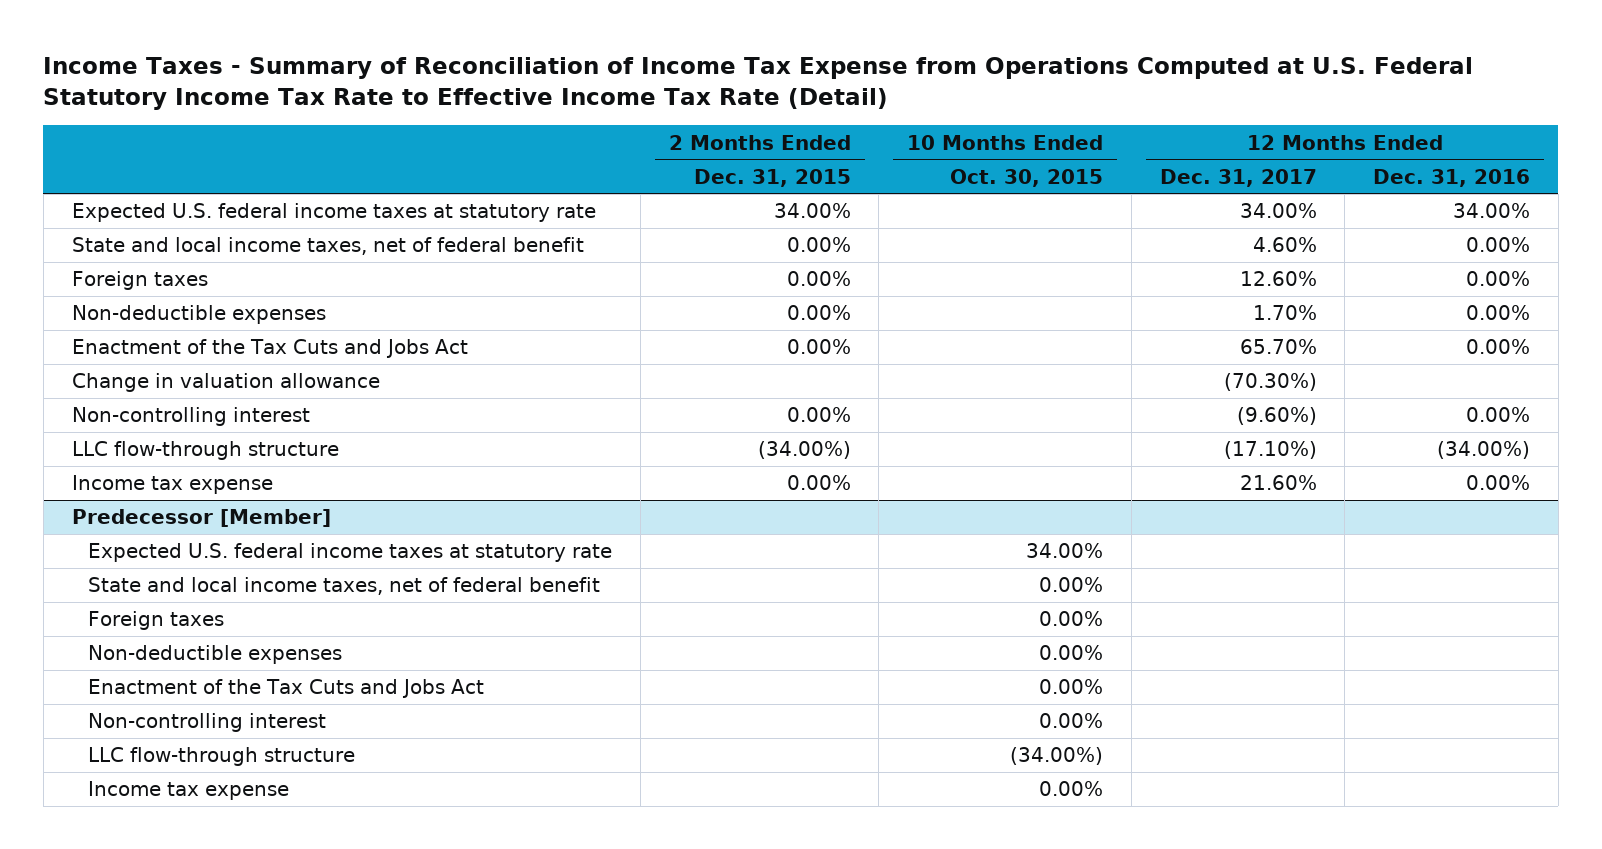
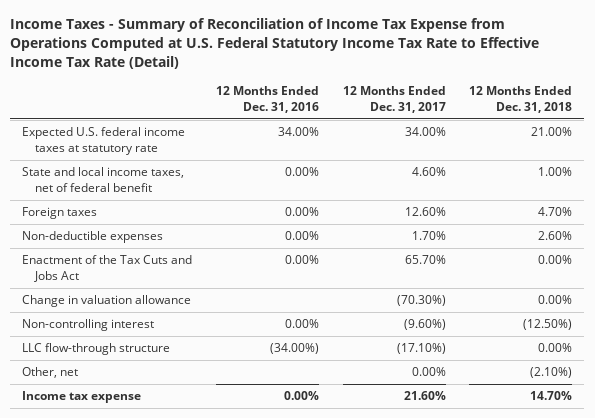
- | 2 Months Ended Dec. 31, 2015 | 10 Months Ended Oct. 30, 2015 | 12 Months Ended Dec. 31, 2017 | 12 Months Ended Dec. 31, 2016
+ | 12 Months Ended Dec. 31, 2016 | 12 Months Ended Dec. 31, 2017 | 12 Months Ended Dec. 31, 2018
+ Other, net | | 0.00% | (2.10%)
- Predecessor [Member]
- Expected U.S. federal income taxes at statutory rate | | 34.00% | |
- State and local income taxes, net of federal benefit | | 0.00% | |
- Foreign taxes | | 0.00% | |
- Non-deductible expenses | | 0.00% | |
- Enactment of the Tax Cuts and Jobs Act | | 0.00% | |
- Non-controlling interest | | 0.00% | |
- LLC flow-through structure | | (34.00%) | |
- Income tax expense | | 0.00% | |

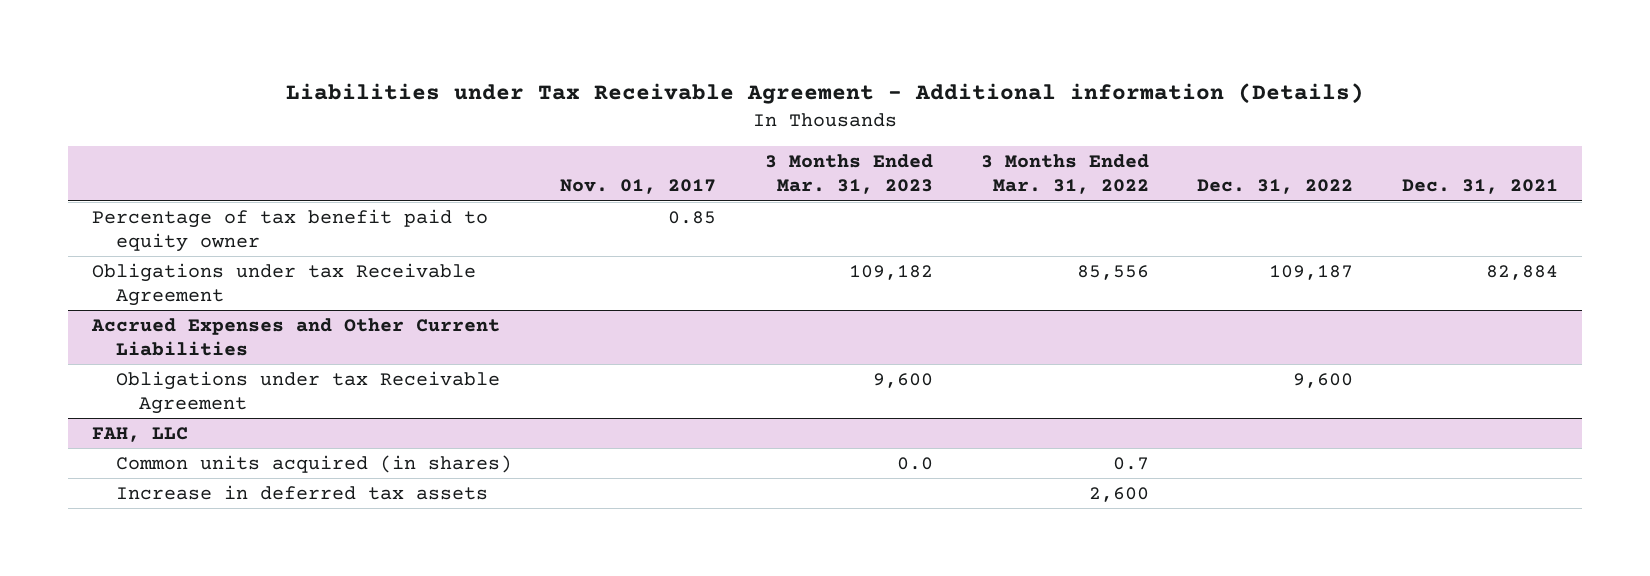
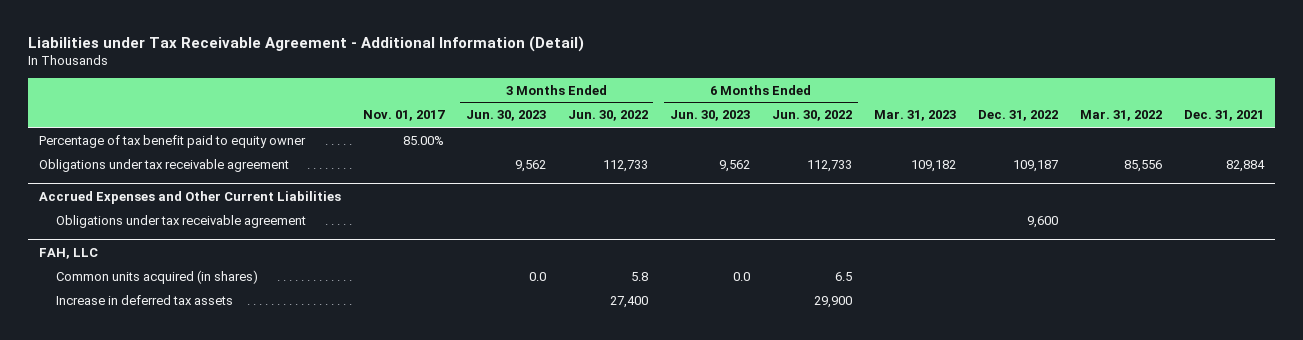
- Liabilities under Tax Receivable Agreement - Additional information (Details)
+ Liabilities under Tax Receivable Agreement - Additional Information (Detail)
- | Nov. 01, 2017 | 3 Months Ended Mar. 31, 2023 | 3 Months Ended Mar. 31, 2022 | Dec. 31, 2022 | Dec. 31, 2021
+ | Nov. 01, 2017 | 3 Months Ended Jun. 30, 2023 | 3 Months Ended Jun. 30, 2022 | 6 Months Ended Jun. 30, 2023 | 6 Months Ended Jun. 30, 2022 | Mar. 31, 2023 | Dec. 31, 2022 | Mar. 31, 2022 | Dec. 31, 2021
- Percentage of tax benefit paid to equity owner | 0.85 | | | |
- Obligations under tax Receivable Agreement | | 109,182 | 85,556 | 109,187 | 82,884
+ Percentage of tax benefit paid to equity owner | 85.00% | | | | | | | |
+ Obligations under tax receivable agreement | | 9,562 | 112,733 | 9,562 | 112,733 | 109,182 | 109,187 | 85,556 | 82,884
@ Accrued Expenses and Other Current Liabilities
- Obligations under tax Receivable Agreement | | 9,600 | | 9,600 |
+ Obligations under tax receivable agreement | | | | | | | 9,600 | |

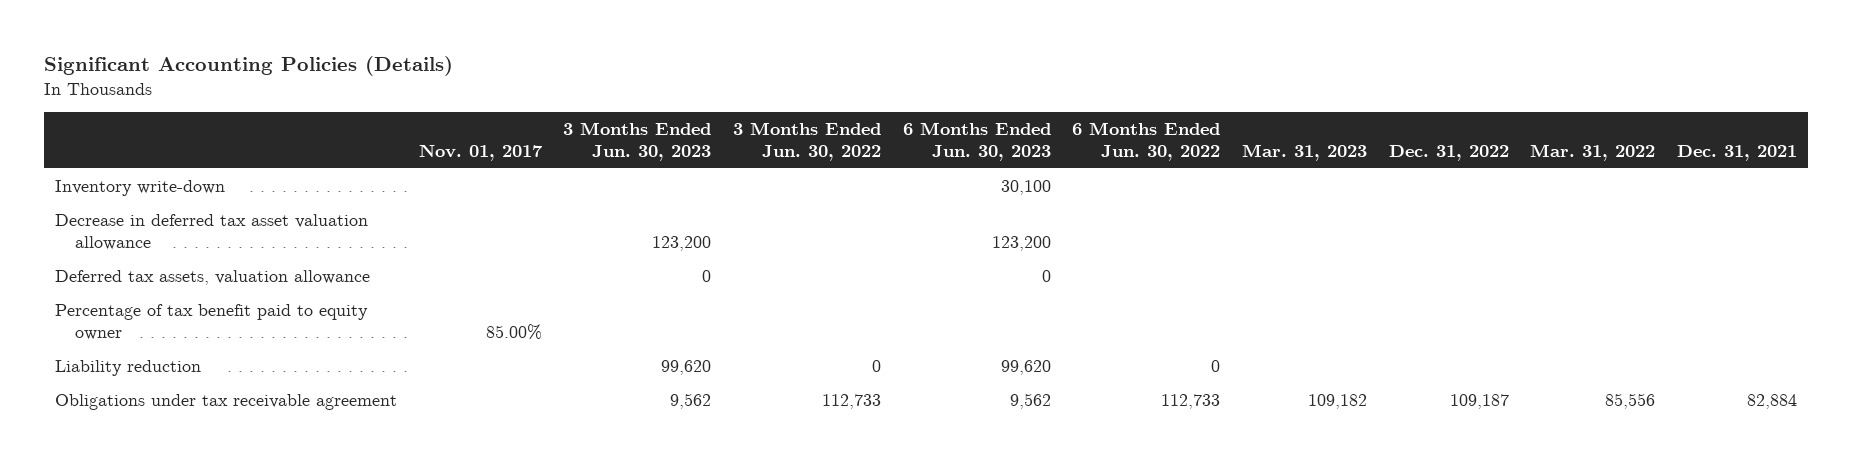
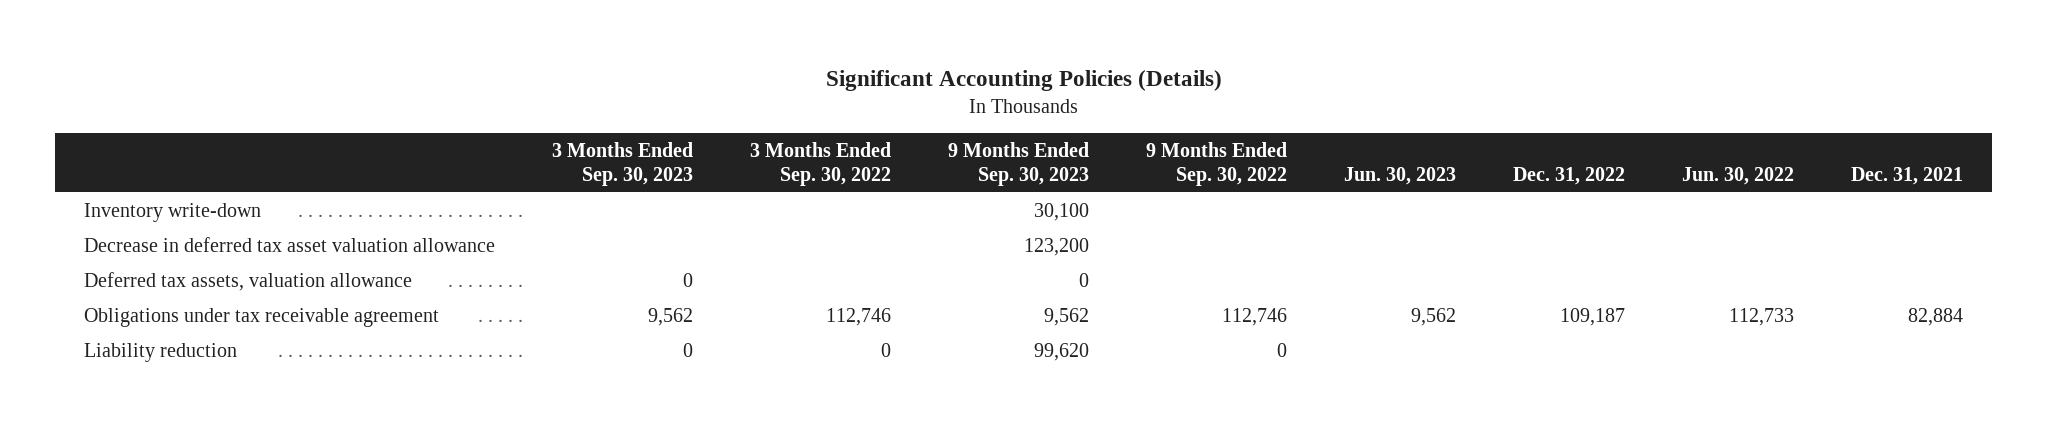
- | Nov. 01, 2017 | 3 Months Ended Jun. 30, 2023 | 3 Months Ended Jun. 30, 2022 | 6 Months Ended Jun. 30, 2023 | 6 Months Ended Jun. 30, 2022 | Mar. 31, 2023 | Dec. 31, 2022 | Mar. 31, 2022 | Dec. 31, 2021
+ | 3 Months Ended Sep. 30, 2023 | 3 Months Ended Sep. 30, 2022 | 9 Months Ended Sep. 30, 2023 | 9 Months Ended Sep. 30, 2022 | Jun. 30, 2023 | Dec. 31, 2022 | Jun. 30, 2022 | Dec. 31, 2021
- Percentage of tax benefit paid to equity owner | 85.00% | | | | | | | |
moved down: Liability reduction | 0 | 0 | 99,620 | 0 | | | |

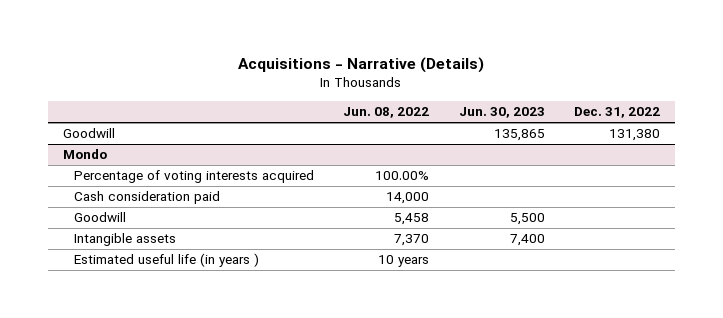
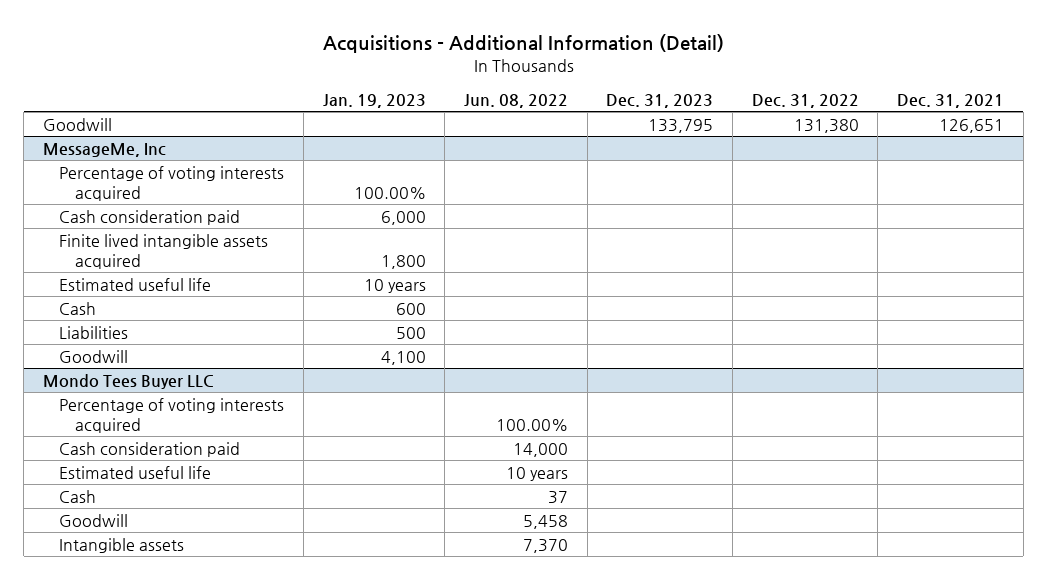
- Acquisitions - Narrative (Details)
+ Acquisitions - Additional Information (Detail)
- | Jun. 08, 2022 | Jun. 30, 2023 | Dec. 31, 2022
+ | Jan. 19, 2023 | Jun. 08, 2022 | Dec. 31, 2023 | Dec. 31, 2022 | Dec. 31, 2021
- Mondo
+ MessageMe, Inc
+ Percentage of voting interests acquired | 100.00% | | | |
+ Cash consideration paid | 6,000 | | | |
+ Finite lived intangible assets acquired | 1,800 | | | |
+ Estimated useful life | 10 years | | | |
+ Cash | 600 | | | |
+ Liabilities | 500 | | | |
+ Goodwill | 4,100 | | | |
+ Mondo Tees Buyer LLC
+ Estimated useful life | | 10 years | | |
+ Cash | | 37 | | |
- Estimated useful life (in years ) | 10 years | |

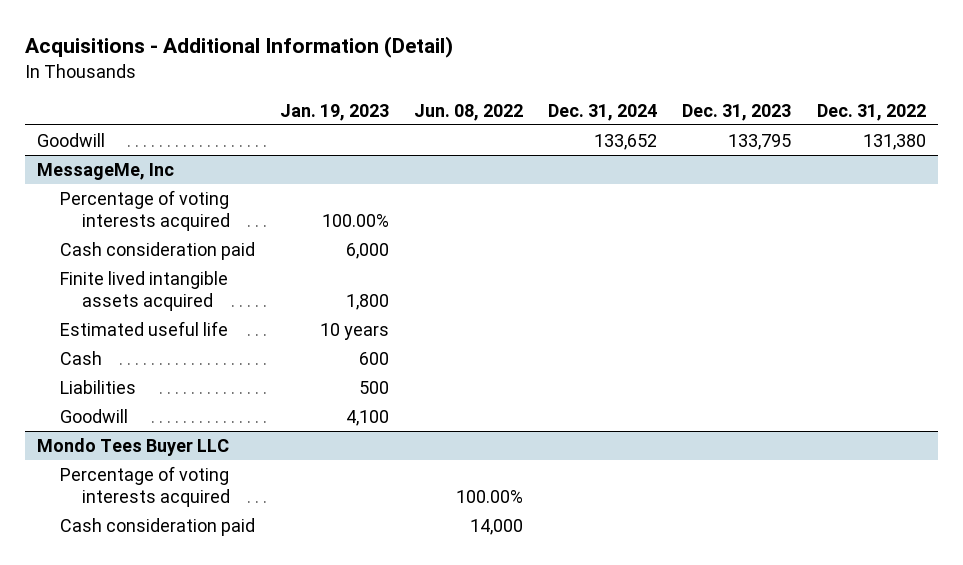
- | Jan. 19, 2023 | Jun. 08, 2022 | Dec. 31, 2023 | Dec. 31, 2022 | Dec. 31, 2021
+ | Jan. 19, 2023 | Jun. 08, 2022 | Dec. 31, 2024 | Dec. 31, 2023 | Dec. 31, 2022
@ Mondo Tees Buyer LLC
- Estimated useful life | | 10 years | | |
- Cash | | 37 | | |
- Goodwill | | 5,458 | | |
- Intangible assets | | 7,370 | | |

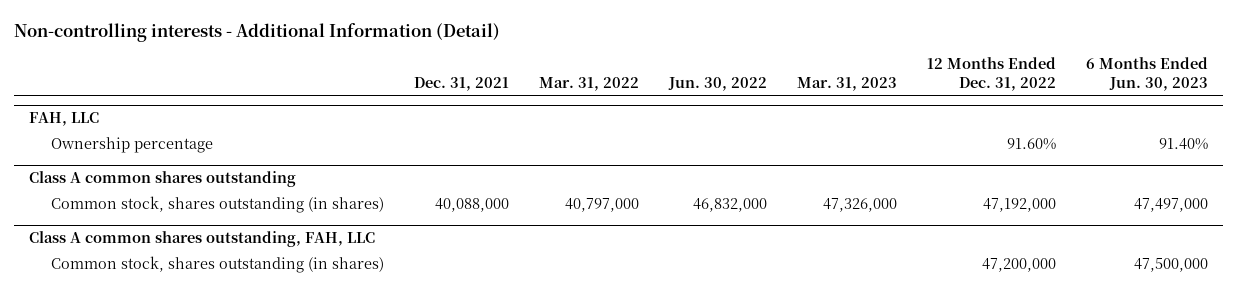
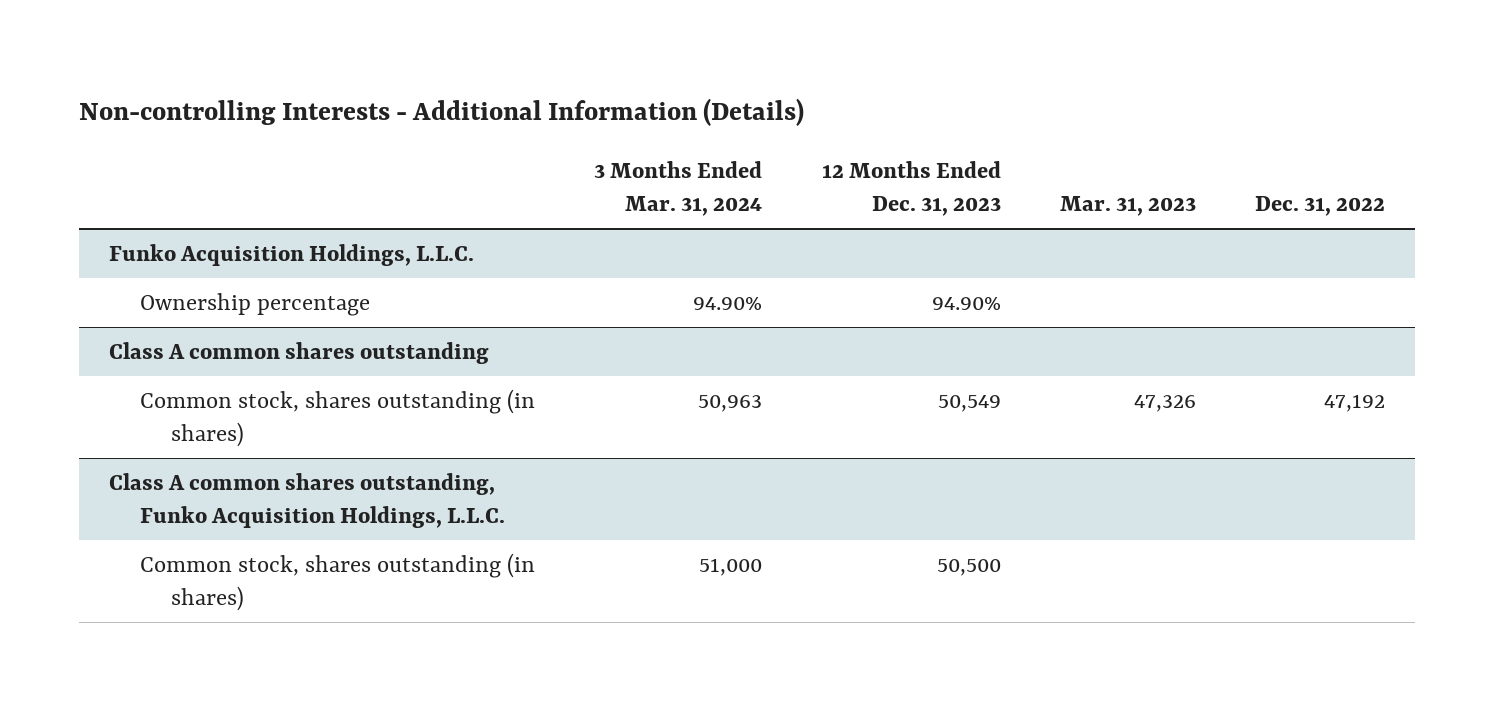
- Non-controlling interests - Additional Information (Detail)
+ Non-controlling Interests - Additional Information (Details)
- | Dec. 31, 2021 | Mar. 31, 2022 | Jun. 30, 2022 | Mar. 31, 2023 | 12 Months Ended Dec. 31, 2022 | 6 Months Ended Jun. 30, 2023
+ | 3 Months Ended Mar. 31, 2024 | 12 Months Ended Dec. 31, 2023 | Mar. 31, 2023 | Dec. 31, 2022
- FAH, LLC
- Ownership percentage | | | | | 91.60% | 91.40%
+ Funko Acquisition Holdings, L.L.C.
+ Ownership percentage | 94.90% | 94.90% | |
@ Class A common shares outstanding
- Common stock, shares outstanding (in shares) | 40,088,000 | 40,797,000 | 46,832,000 | 47,326,000 | 47,192,000 | 47,497,000
- Class A common shares outstanding, FAH, LLC
- Common stock, shares outstanding (in shares) | | | | | 47,200,000 | 47,500,000
@ Class A common shares outstanding
+ Common stock, shares outstanding (in shares) | 50,963 | 50,549 | 47,326 | 47,192
+ Class A common shares outstanding, Funko Acquisition Holdings, L.L.C.
+ Common stock, shares outstanding (in shares) | 51,000 | 50,500 | |

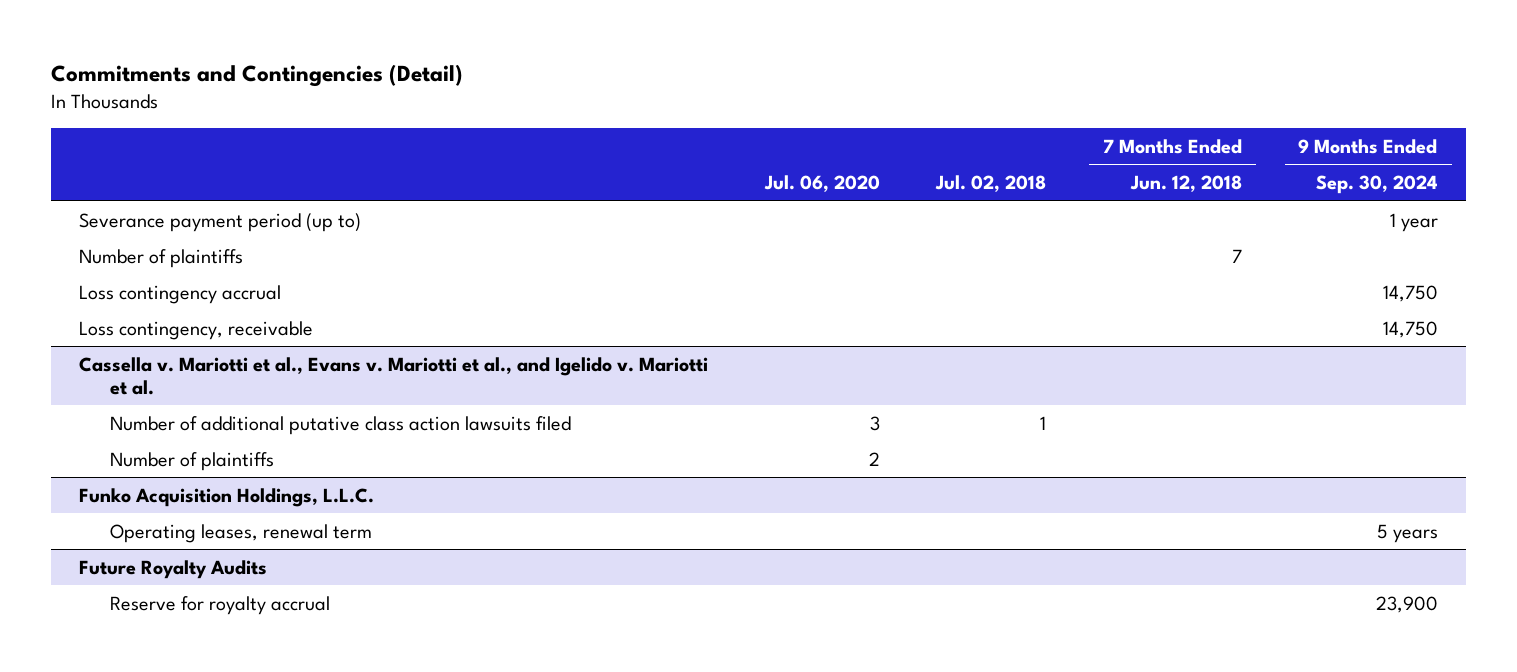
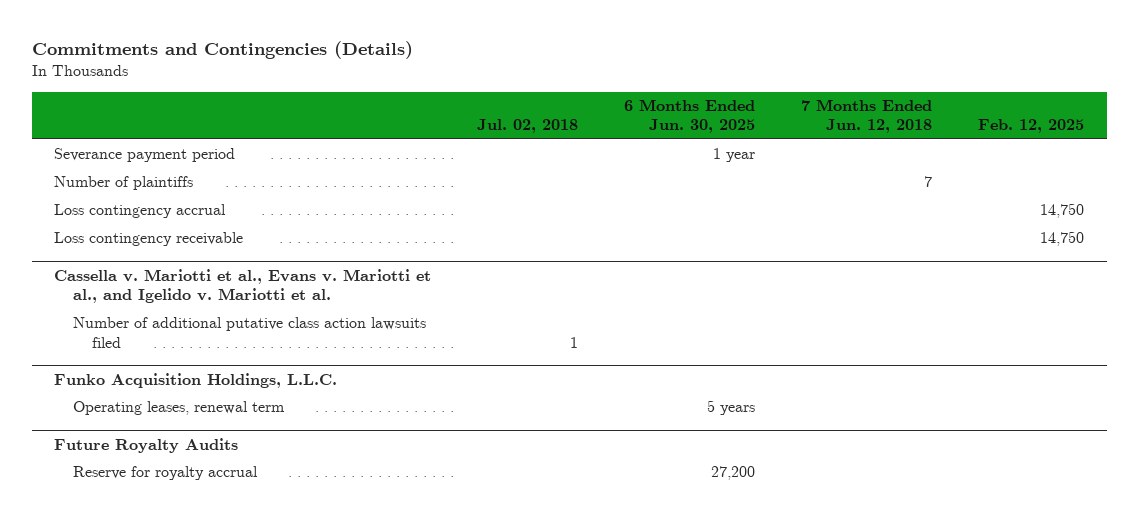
- Commitments and Contingencies (Detail)
+ Commitments and Contingencies (Details)
- | Jul. 06, 2020 | Jul. 02, 2018 | 7 Months Ended Jun. 12, 2018 | 9 Months Ended Sep. 30, 2024
+ | Jul. 02, 2018 | 6 Months Ended Jun. 30, 2025 | 7 Months Ended Jun. 12, 2018 | Feb. 12, 2025
- Severance payment period (up to) | | | | 1 year
+ Severance payment period | | 1 year | |
- Loss contingency, receivable | | | | 14,750
+ Loss contingency receivable | | | | 14,750
@ Cassella v. Mariotti et al., Evans v. Mariotti et al., and Igelido v. Mariotti et al.
- Number of plaintiffs | 2 | | |

